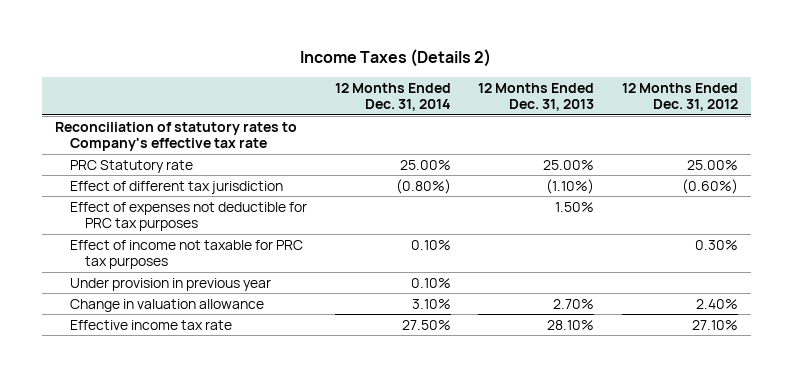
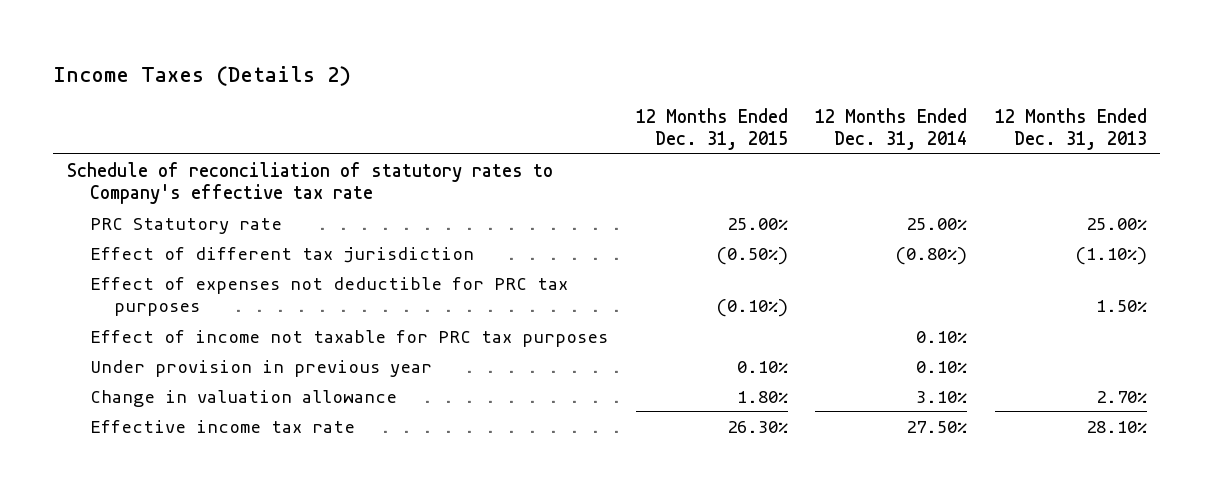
- | 12 Months Ended Dec. 31, 2014 | 12 Months Ended Dec. 31, 2013 | 12 Months Ended Dec. 31, 2012
+ | 12 Months Ended Dec. 31, 2015 | 12 Months Ended Dec. 31, 2014 | 12 Months Ended Dec. 31, 2013
- Reconciliation of statutory rates to Company's effective tax rate
+ Schedule of reconciliation of statutory rates to Company's effective tax rate

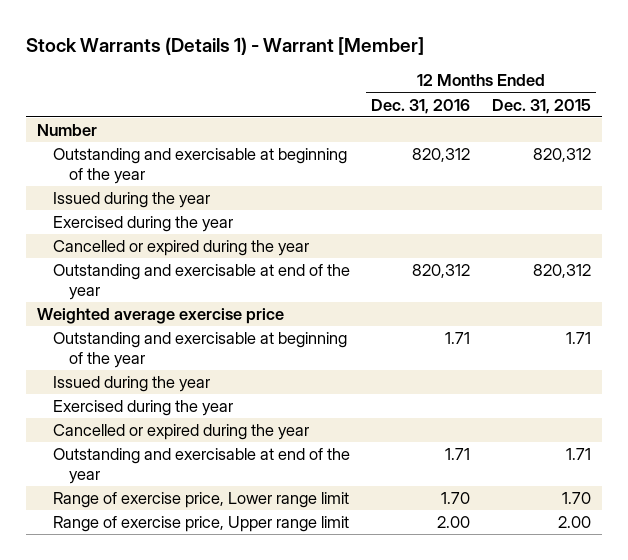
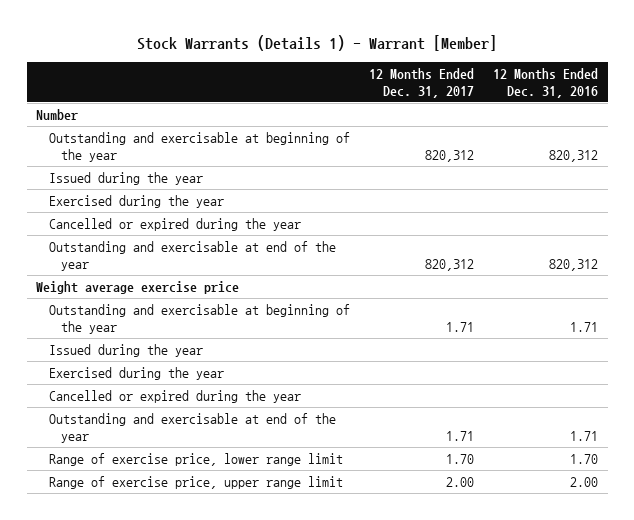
- | 12 Months Ended Dec. 31, 2016 | 12 Months Ended Dec. 31, 2015
+ | 12 Months Ended Dec. 31, 2017 | 12 Months Ended Dec. 31, 2016
- Weighted average exercise price
+ Weight average exercise price
- Range of exercise price, Lower range limit | 1.70 | 1.70
- Range of exercise price, Upper range limit | 2.00 | 2.00
+ Range of exercise price, lower range limit | 1.70 | 1.70
+ Range of exercise price, upper range limit | 2.00 | 2.00

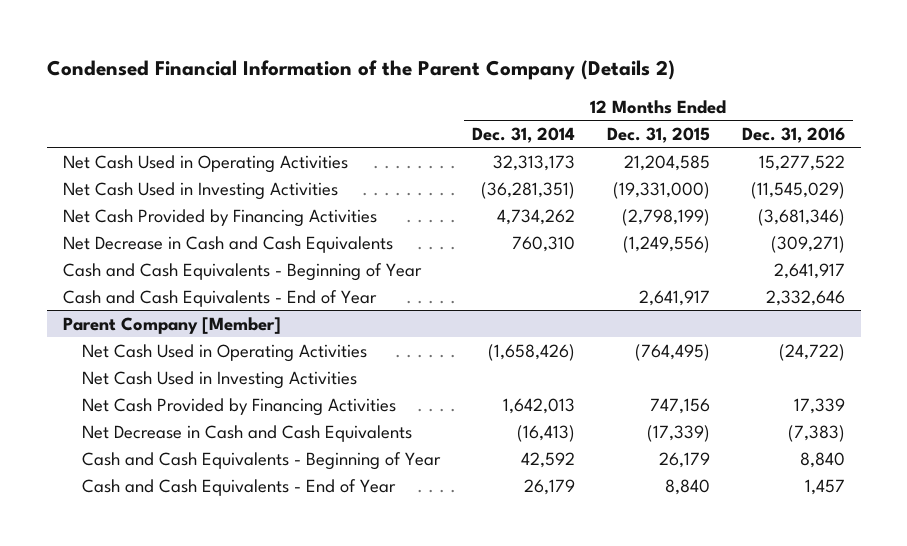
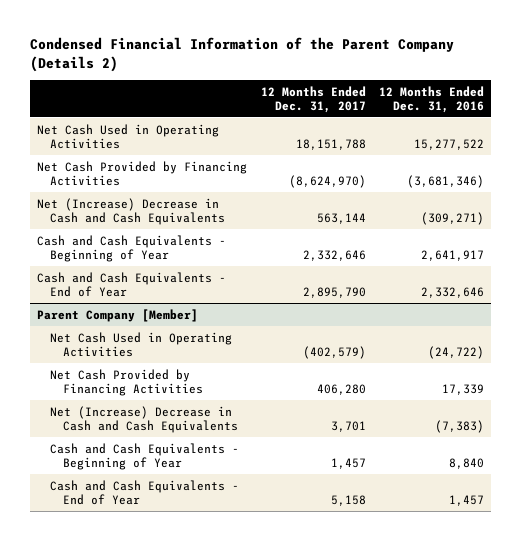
- | 12 Months Ended Dec. 31, 2014 | 12 Months Ended Dec. 31, 2015 | 12 Months Ended Dec. 31, 2016
+ | 12 Months Ended Dec. 31, 2017 | 12 Months Ended Dec. 31, 2016
- Net Cash Used in Investing Activities | (36,281,351) | (19,331,000) | (11,545,029)
- Net Decrease in Cash and Cash Equivalents | 760,310 | (1,249,556) | (309,271)
+ Net (Increase) Decrease in Cash and Cash Equivalents | 563,144 | (309,271)
@ Parent Company [Member]
- Net Cash Used in Investing Activities
- Net Decrease in Cash and Cash Equivalents | (16,413) | (17,339) | (7,383)
+ Net (Increase) Decrease in Cash and Cash Equivalents | 3,701 | (7,383)

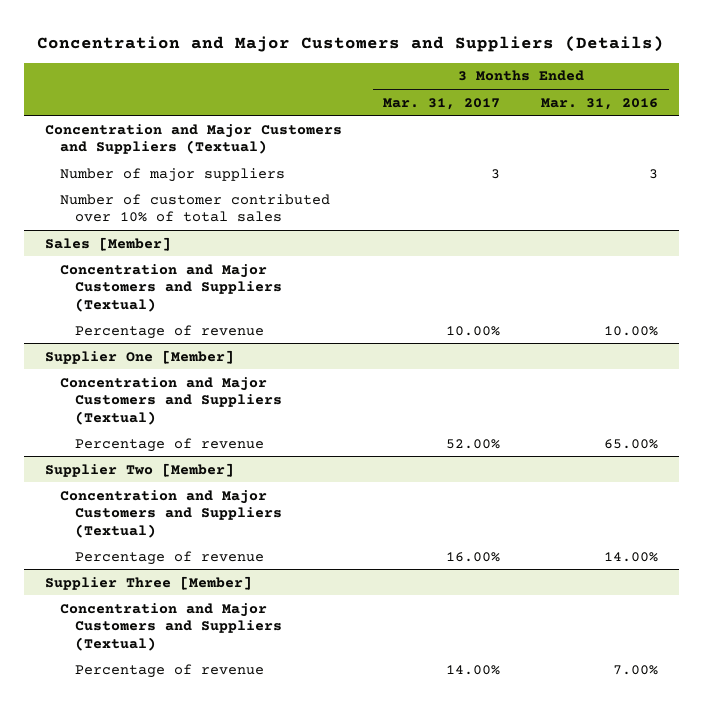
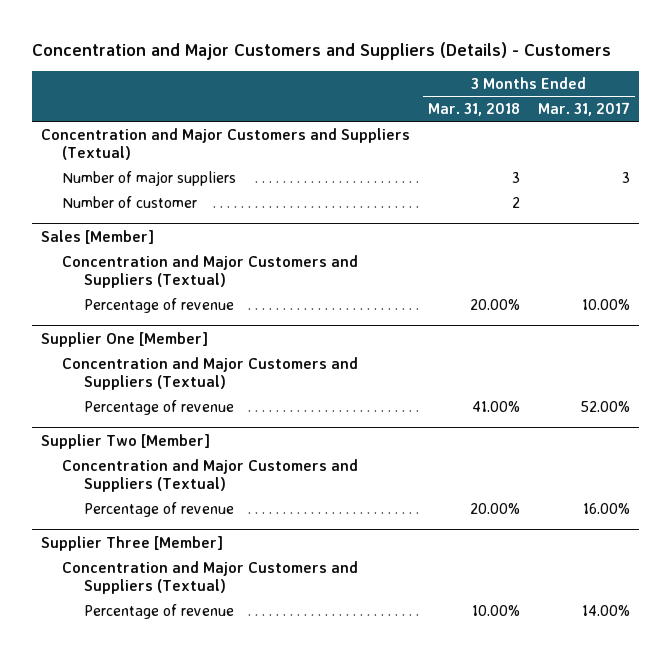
- Concentration and Major Customers and Suppliers (Details)
+ Concentration and Major Customers and Suppliers (Details) - Customers
- | 3 Months Ended Mar. 31, 2017 | 3 Months Ended Mar. 31, 2016
+ | 3 Months Ended Mar. 31, 2018 | 3 Months Ended Mar. 31, 2017
- Number of customer contributed over 10% of total sales
+ Number of customer | 2 |

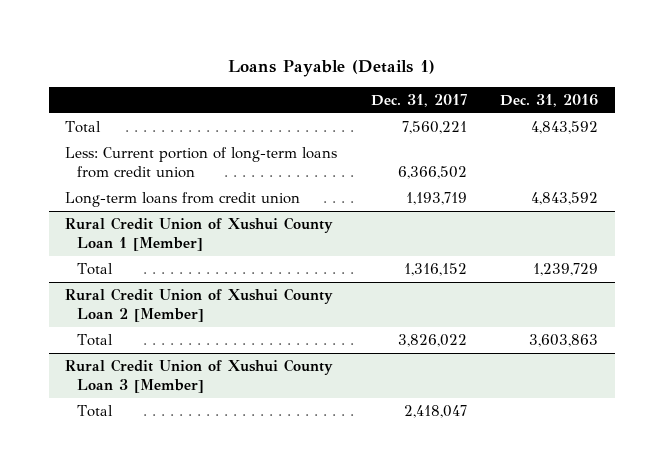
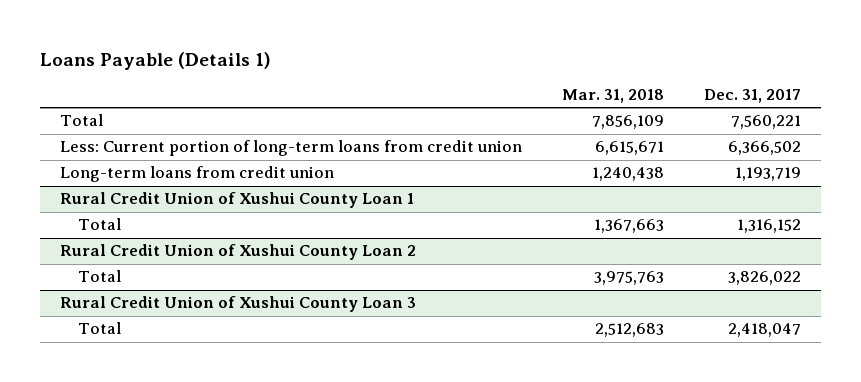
- | Dec. 31, 2017 | Dec. 31, 2016
+ | Mar. 31, 2018 | Dec. 31, 2017
- Rural Credit Union of Xushui County Loan 1 [Member]
+ Rural Credit Union of Xushui County Loan 1
- Rural Credit Union of Xushui County Loan 2 [Member]
+ Rural Credit Union of Xushui County Loan 2
- Rural Credit Union of Xushui County Loan 3 [Member]
+ Rural Credit Union of Xushui County Loan 3

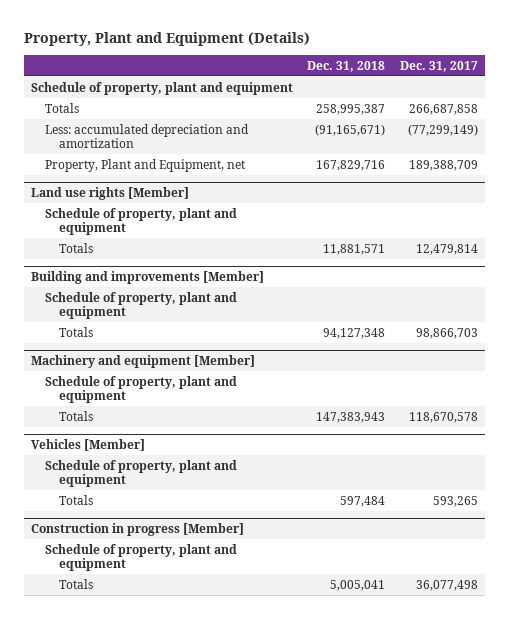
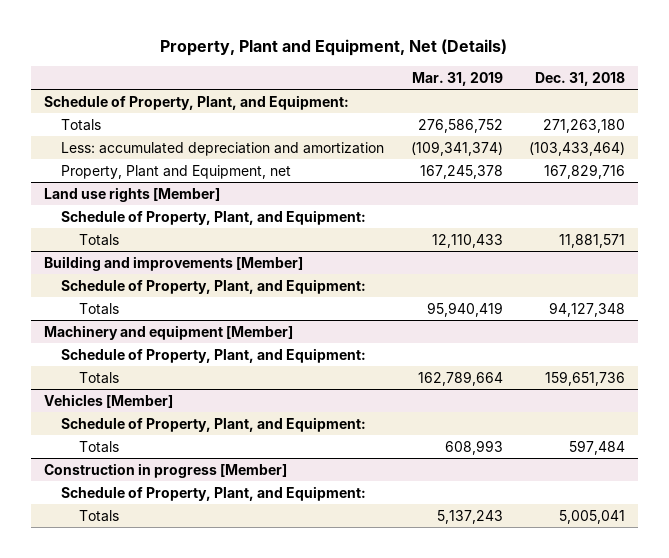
- Property, Plant and Equipment (Details)
+ Property, Plant and Equipment, Net (Details)
- | Dec. 31, 2018 | Dec. 31, 2017
+ | Mar. 31, 2019 | Dec. 31, 2018
- Schedule of property, plant and equipment
- Totals | 258,995,387 | 266,687,858
- Less: accumulated depreciation and amortization | (91,165,671) | (77,299,149)
+ Schedule of Property, Plant, and Equipment:
+ Totals | 276,586,752 | 271,263,180
+ Less: accumulated depreciation and amortization | (109,341,374) | (103,433,464)
@ Land use rights [Member]
- Schedule of property, plant and equipment
+ Schedule of Property, Plant, and Equipment:
@ Building and improvements [Member]
- Schedule of property, plant and equipment
+ Schedule of Property, Plant, and Equipment:
@ Machinery and equipment [Member]
- Schedule of property, plant and equipment
- Totals | 147,383,943 | 118,670,578
+ Schedule of Property, Plant, and Equipment:
+ Totals | 162,789,664 | 159,651,736
@ Vehicles [Member]
- Schedule of property, plant and equipment
+ Schedule of Property, Plant, and Equipment:
@ Construction in progress [Member]
- Schedule of property, plant and equipment
+ Schedule of Property, Plant, and Equipment:

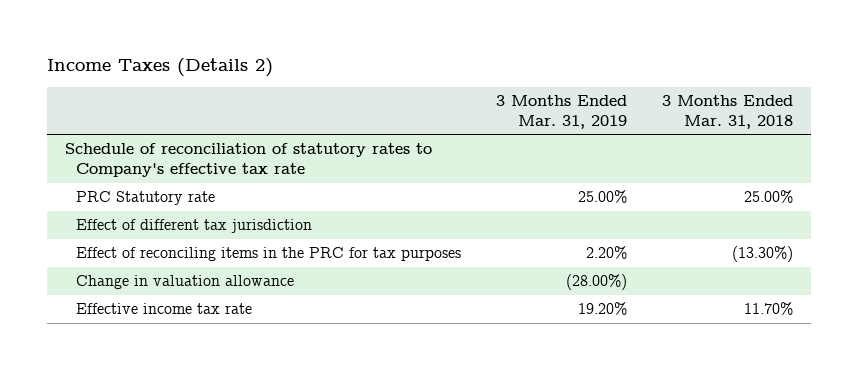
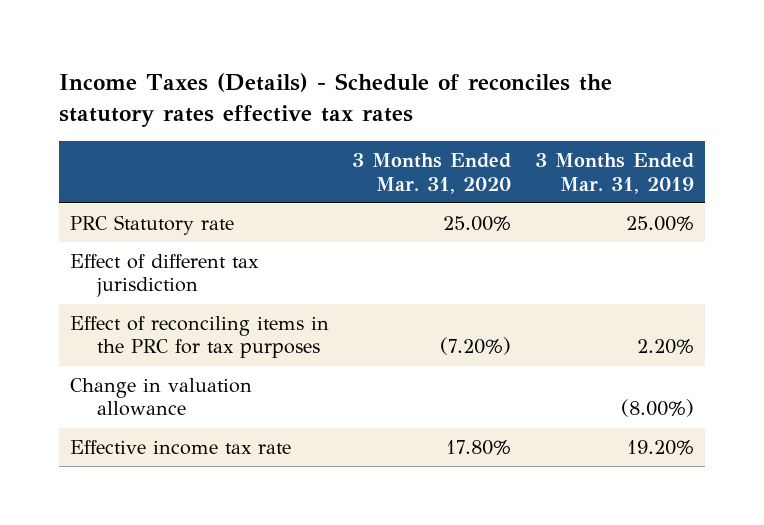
- Income Taxes (Details 2)
+ Income Taxes (Details) - Schedule of reconciles the statutory rates effective tax rates
- | 3 Months Ended Mar. 31, 2019 | 3 Months Ended Mar. 31, 2018
+ | 3 Months Ended Mar. 31, 2020 | 3 Months Ended Mar. 31, 2019
- Schedule of reconciliation of statutory rates to Company's effective tax rate
- Change in valuation allowance | (28.00%) |
+ Change in valuation allowance | | (8.00%)

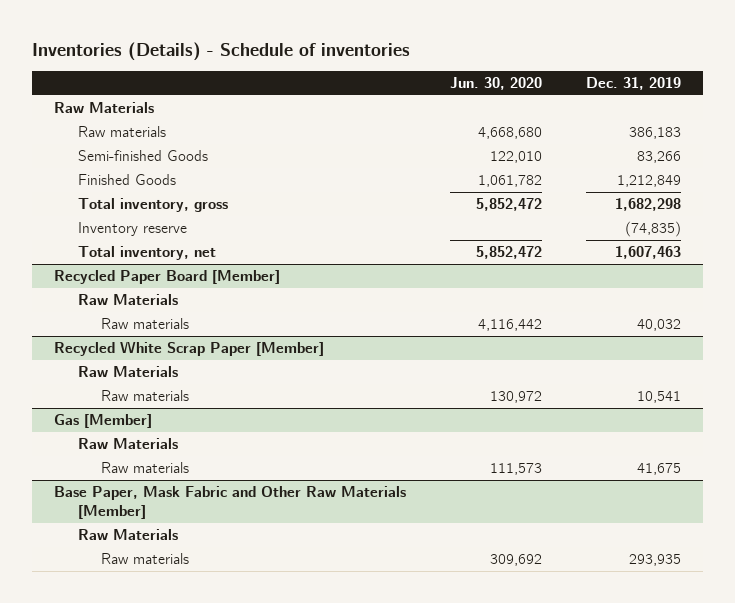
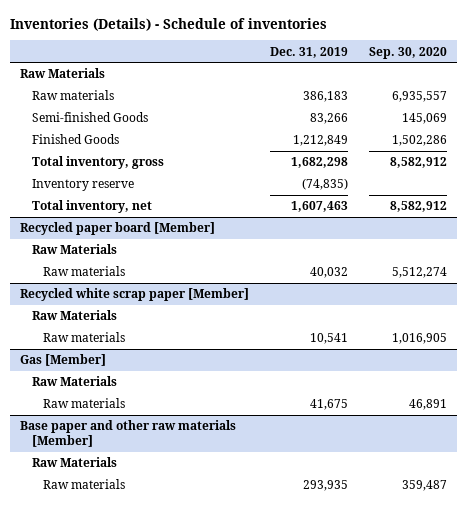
- | Jun. 30, 2020 | Dec. 31, 2019
+ | Dec. 31, 2019 | Sep. 30, 2020
- Recycled Paper Board [Member]
+ Recycled paper board [Member]
- Recycled White Scrap Paper [Member]
+ Recycled white scrap paper [Member]
- Base Paper, Mask Fabric and Other Raw Materials [Member]
+ Base paper and other raw materials [Member]

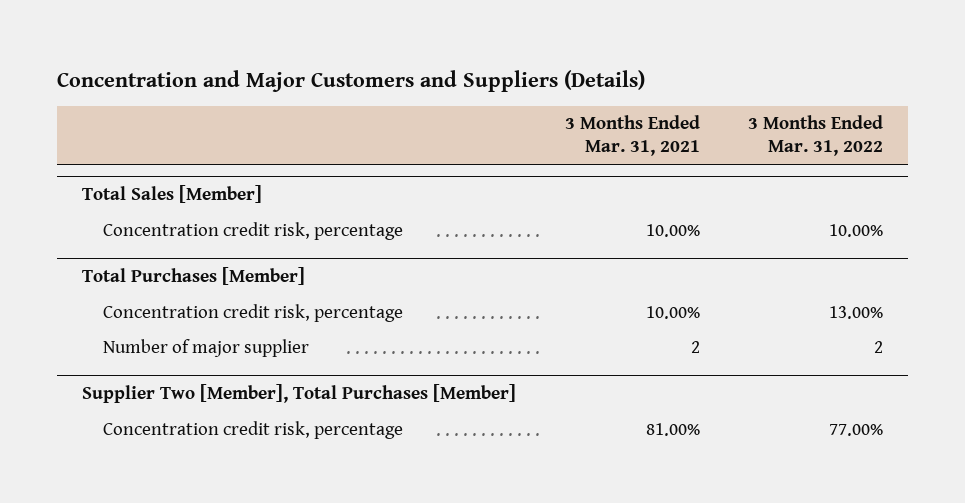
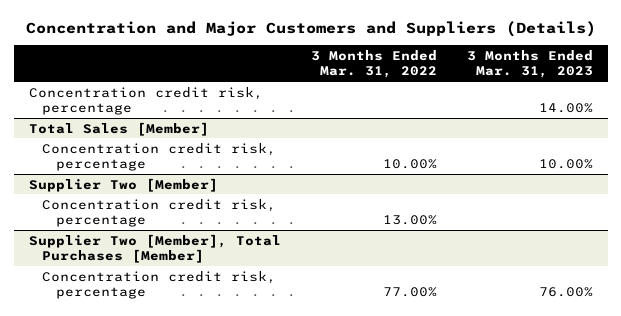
- | 3 Months Ended Mar. 31, 2021 | 3 Months Ended Mar. 31, 2022
+ | 3 Months Ended Mar. 31, 2022 | 3 Months Ended Mar. 31, 2023
+ Concentration credit risk, percentage | | 14.00%
- Total Purchases [Member]
+ Supplier Two [Member]
- Number of major supplier | 2 | 2

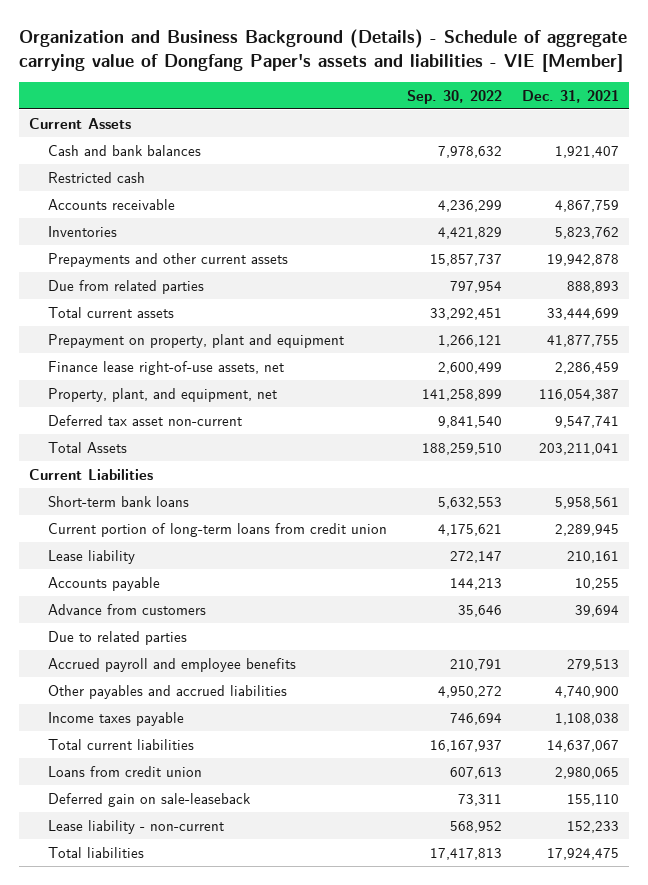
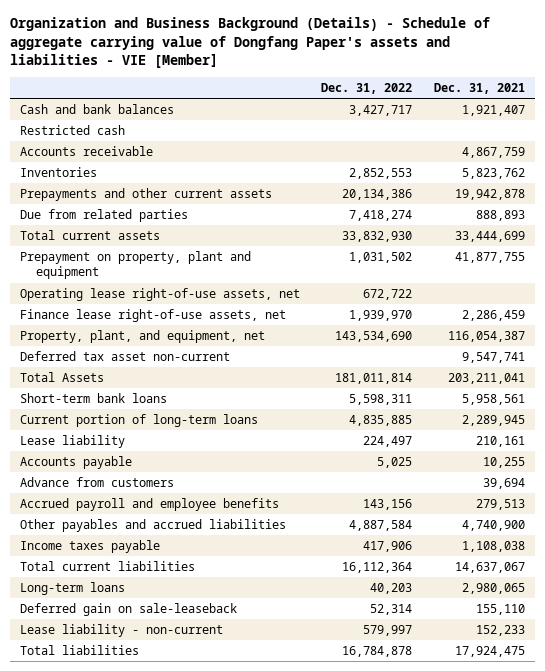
- | Sep. 30, 2022 | Dec. 31, 2021
+ | Dec. 31, 2022 | Dec. 31, 2021
- Current Assets
+ Operating lease right-of-use assets, net | 672,722 |
- Current Liabilities
- Current portion of long-term loans from credit union | 4,175,621 | 2,289,945
+ Current portion of long-term loans | 4,835,885 | 2,289,945
- Due to related parties
- Loans from credit union | 607,613 | 2,980,065
+ Long-term loans | 40,203 | 2,980,065

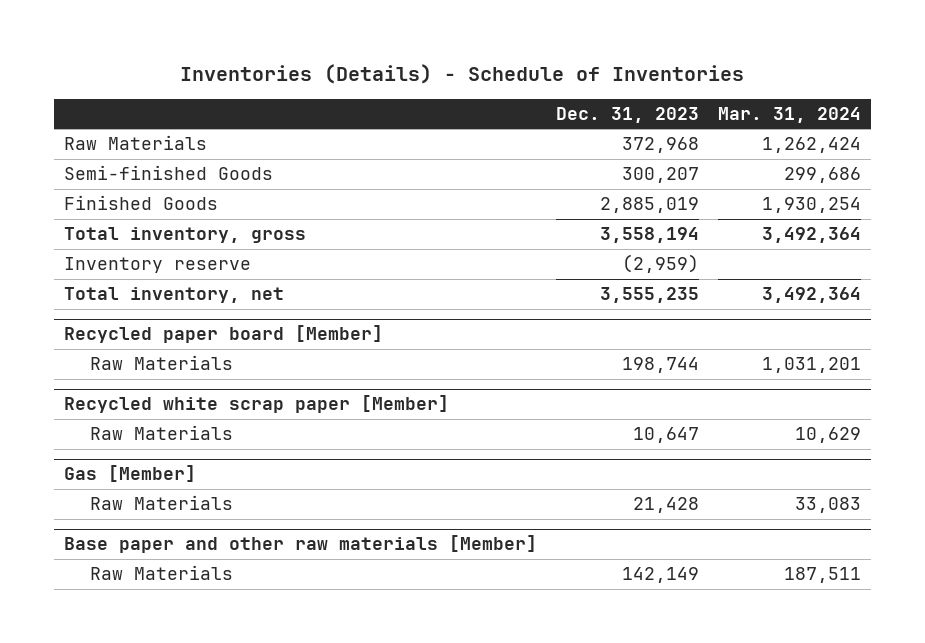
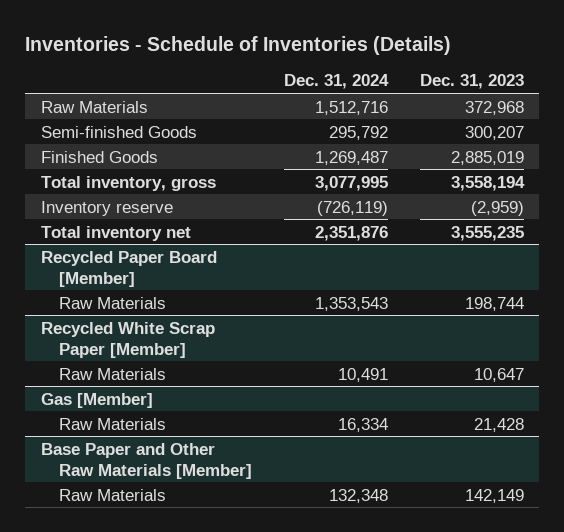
- Inventories (Details) - Schedule of Inventories
+ Inventories - Schedule of Inventories (Details)
- | Dec. 31, 2023 | Mar. 31, 2024
+ | Dec. 31, 2024 | Dec. 31, 2023
- Total inventory, net | 3,555,235 | 3,492,364
- Recycled paper board [Member]
+ Total inventory net | 2,351,876 | 3,555,235
+ Recycled Paper Board [Member]
- Recycled white scrap paper [Member]
+ Recycled White Scrap Paper [Member]
- Base paper and other raw materials [Member]
+ Base Paper and Other Raw Materials [Member]

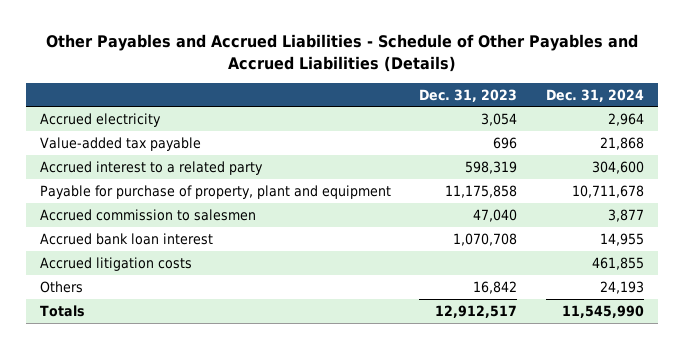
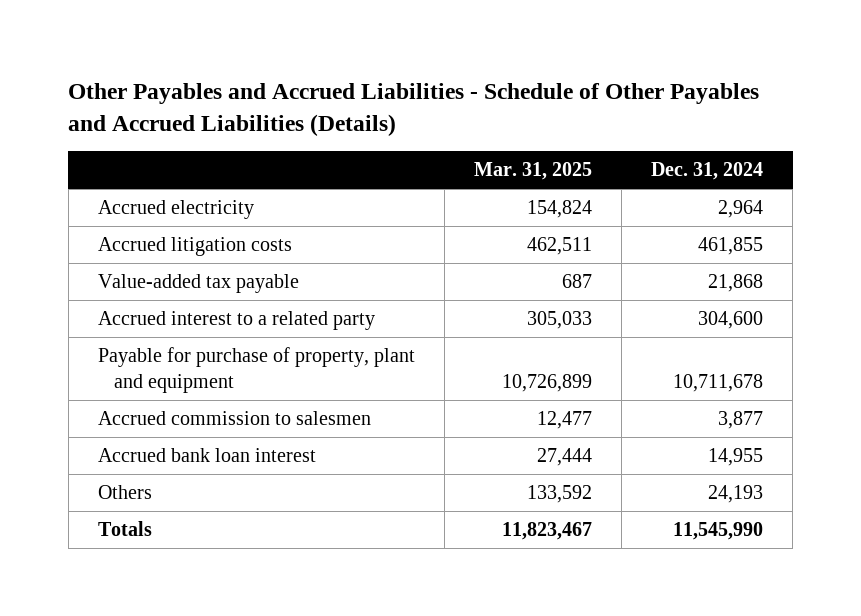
- | Dec. 31, 2023 | Dec. 31, 2024
+ | Mar. 31, 2025 | Dec. 31, 2024
moved up: Accrued litigation costs | 462,511 | 461,855

